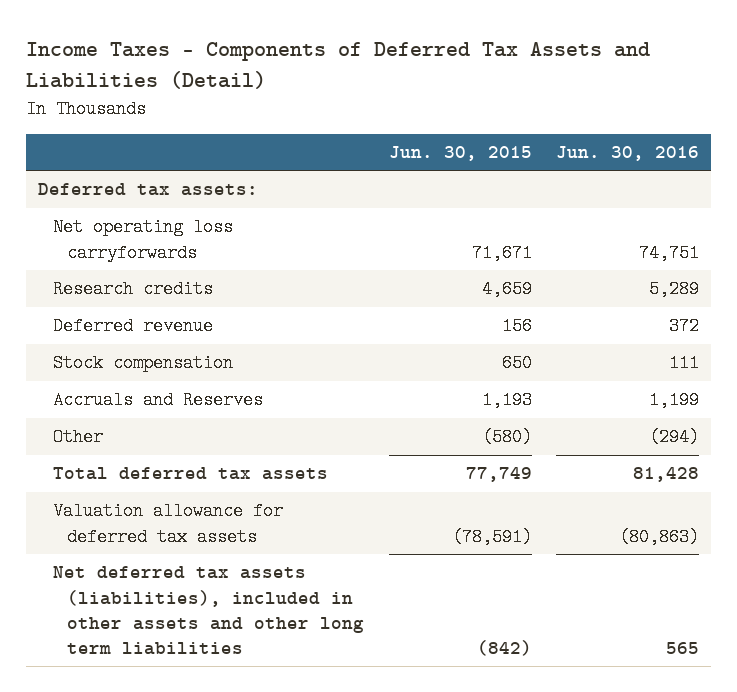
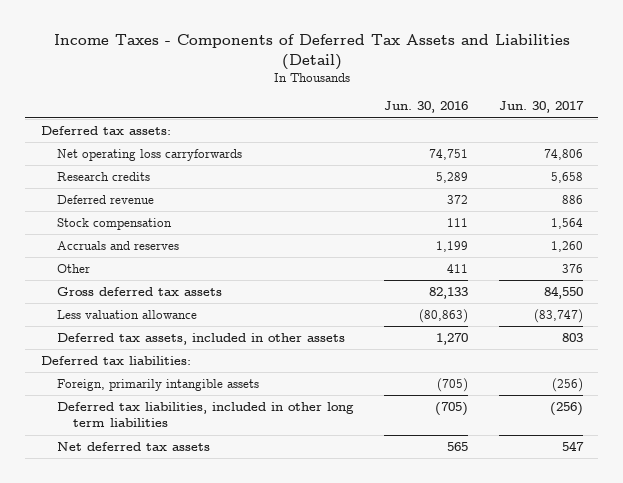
- | Jun. 30, 2015 | Jun. 30, 2016
+ | Jun. 30, 2016 | Jun. 30, 2017
- Accruals and Reserves | 1,193 | 1,199
- Other | (580) | (294)
- Total deferred tax assets | 77,749 | 81,428
- Valuation allowance for deferred tax assets | (78,591) | (80,863)
- Net deferred tax assets (liabilities), included in other assets and other long term liabilities | (842) | 565
+ Accruals and reserves | 1,199 | 1,260
+ Other | 411 | 376
+ Gross deferred tax assets | 82,133 | 84,550
+ Less valuation allowance | (80,863) | (83,747)
+ Deferred tax assets, included in other assets | 1,270 | 803
+ Deferred tax liabilities:
+ Foreign, primarily intangible assets | (705) | (256)
+ Deferred tax liabilities, included in other long term liabilities | (705) | (256)
+ Net deferred tax assets | 565 | 547

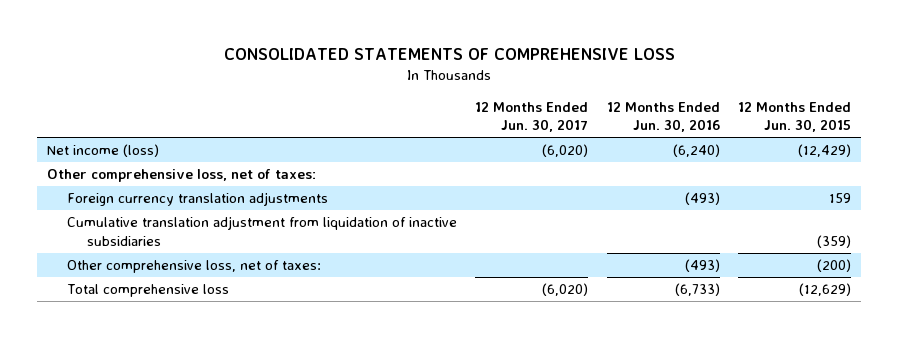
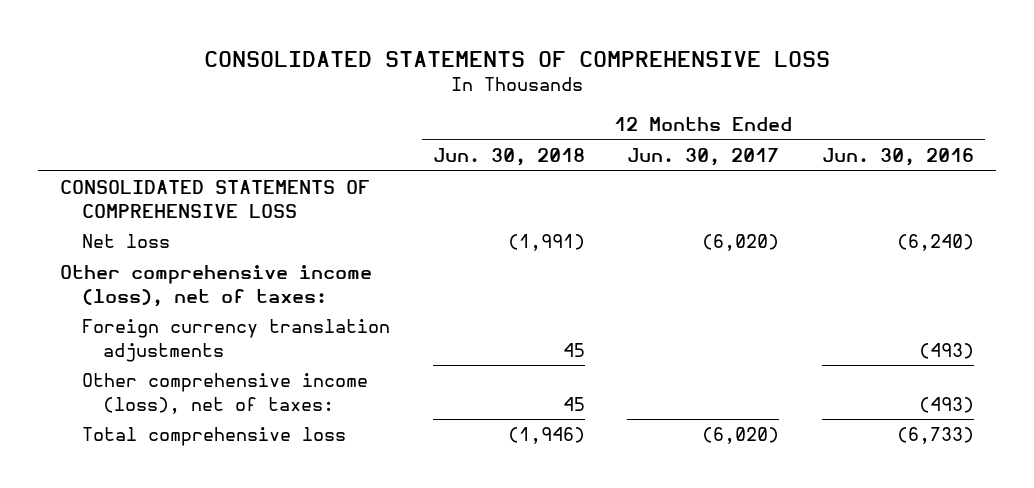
- | 12 Months Ended Jun. 30, 2017 | 12 Months Ended Jun. 30, 2016 | 12 Months Ended Jun. 30, 2015
+ | 12 Months Ended Jun. 30, 2018 | 12 Months Ended Jun. 30, 2017 | 12 Months Ended Jun. 30, 2016
- Net income (loss) | (6,020) | (6,240) | (12,429)
- Other comprehensive loss, net of taxes:
+ CONSOLIDATED STATEMENTS OF COMPREHENSIVE LOSS
+ Net loss | (1,991) | (6,020) | (6,240)
+ Other comprehensive income (loss), net of taxes:
- Cumulative translation adjustment from liquidation of inactive subsidiaries | | | (359)
- Other comprehensive loss, net of taxes: | | (493) | (200)
+ Other comprehensive income (loss), net of taxes: | 45 | | (493)

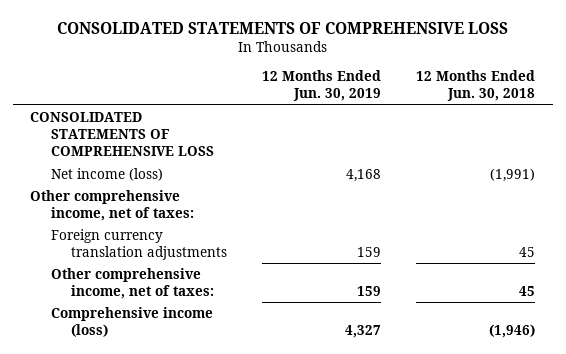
- | 12 Months Ended Jun. 30, 2018 | 12 Months Ended Jun. 30, 2017 | 12 Months Ended Jun. 30, 2016
+ | 12 Months Ended Jun. 30, 2019 | 12 Months Ended Jun. 30, 2018
- Net loss | (1,991) | (6,020) | (6,240)
- Other comprehensive income (loss), net of taxes:
+ Net income (loss) | 4,168 | (1,991)
+ Other comprehensive income, net of taxes:
- Other comprehensive income (loss), net of taxes: | 45 | | (493)
- Total comprehensive loss | (1,946) | (6,020) | (6,733)
+ Other comprehensive income, net of taxes: | 159 | 45
+ Comprehensive income (loss) | 4,327 | (1,946)

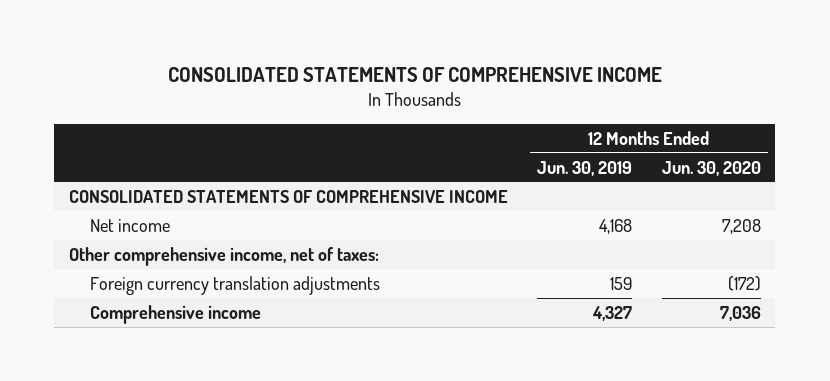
- CONSOLIDATED STATEMENTS OF COMPREHENSIVE LOSS
+ CONSOLIDATED STATEMENTS OF COMPREHENSIVE INCOME
- | 12 Months Ended Jun. 30, 2019 | 12 Months Ended Jun. 30, 2018
+ | 12 Months Ended Jun. 30, 2019 | 12 Months Ended Jun. 30, 2020
- CONSOLIDATED STATEMENTS OF COMPREHENSIVE LOSS
- Net income (loss) | 4,168 | (1,991)
+ CONSOLIDATED STATEMENTS OF COMPREHENSIVE INCOME
+ Net income | 4,168 | 7,208
- Other comprehensive income, net of taxes: | 159 | 45
- Comprehensive income (loss) | 4,327 | (1,946)
+ Comprehensive income | 4,327 | 7,036

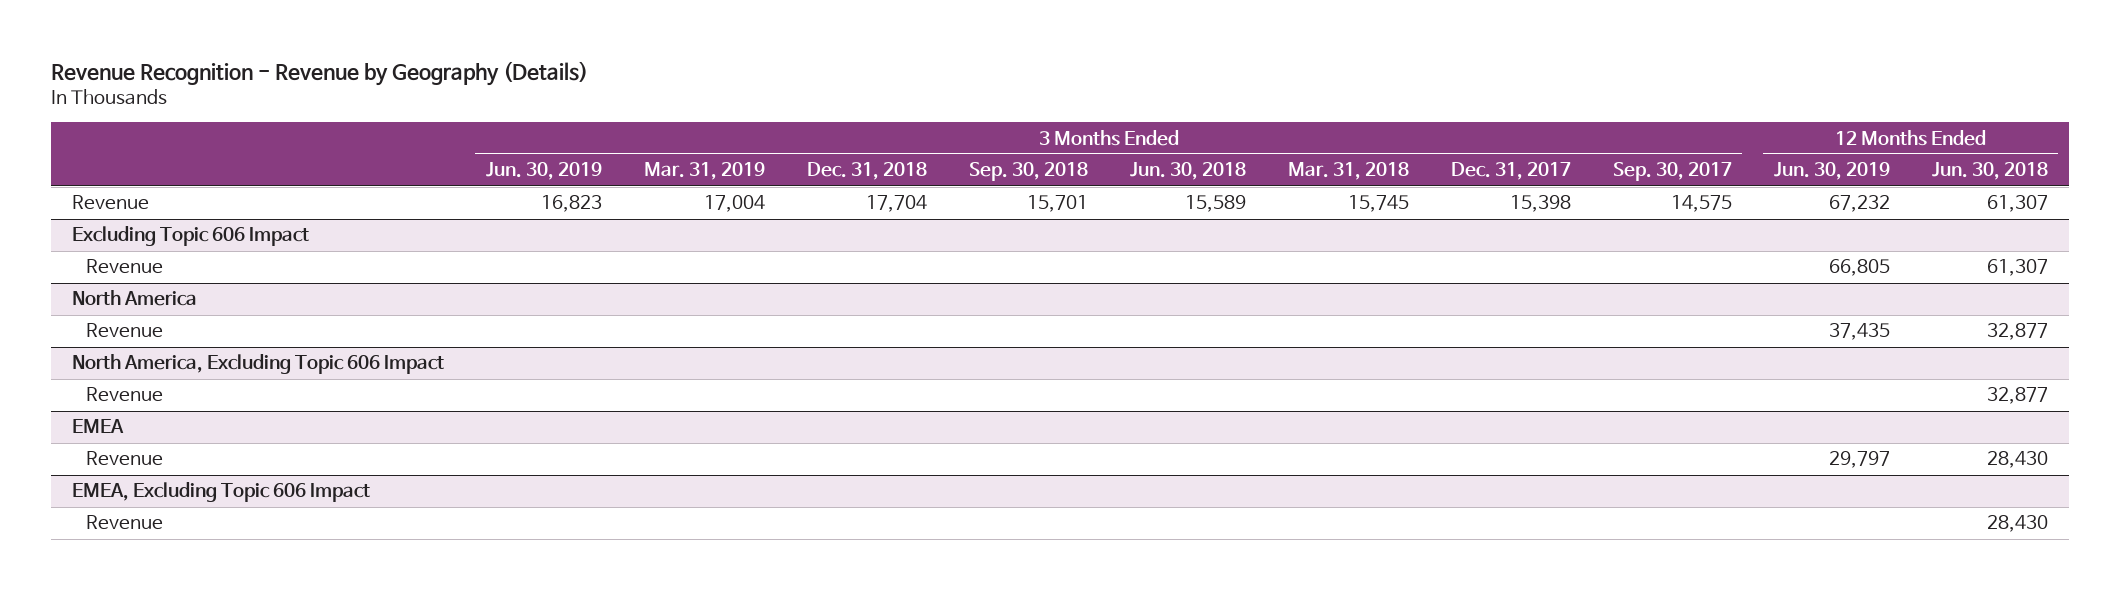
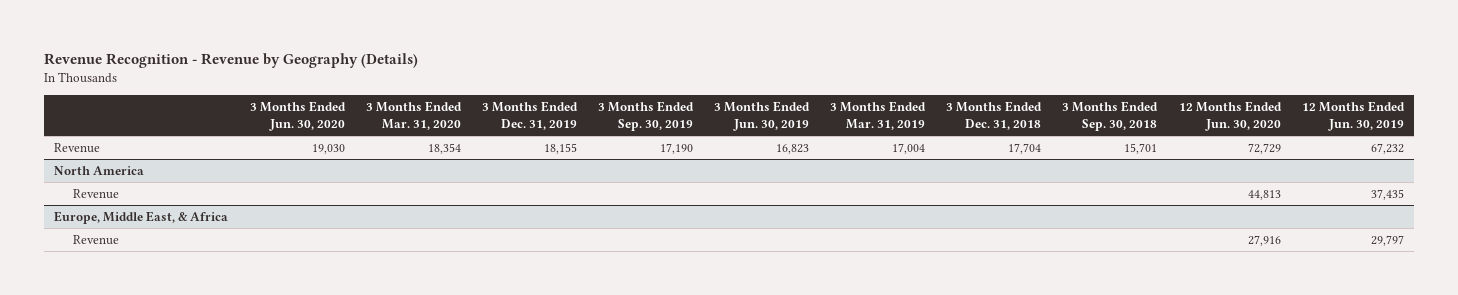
- | 3 Months Ended Jun. 30, 2019 | 3 Months Ended Mar. 31, 2019 | 3 Months Ended Dec. 31, 2018 | 3 Months Ended Sep. 30, 2018 | 3 Months Ended Jun. 30, 2018 | 3 Months Ended Mar. 31, 2018 | 3 Months Ended Dec. 31, 2017 | 3 Months Ended Sep. 30, 2017 | 12 Months Ended Jun. 30, 2019 | 12 Months Ended Jun. 30, 2018
+ | 3 Months Ended Jun. 30, 2020 | 3 Months Ended Mar. 31, 2020 | 3 Months Ended Dec. 31, 2019 | 3 Months Ended Sep. 30, 2019 | 3 Months Ended Jun. 30, 2019 | 3 Months Ended Mar. 31, 2019 | 3 Months Ended Dec. 31, 2018 | 3 Months Ended Sep. 30, 2018 | 12 Months Ended Jun. 30, 2020 | 12 Months Ended Jun. 30, 2019
- Excluding Topic 606 Impact
- Revenue | | | | | | | | | 66,805 | 61,307
- North America, Excluding Topic 606 Impact
- Revenue | | | | | | | | | | 32,877
- EMEA
+ Europe, Middle East, & Africa
- EMEA, Excluding Topic 606 Impact
- Revenue | | | | | | | | | | 28,430

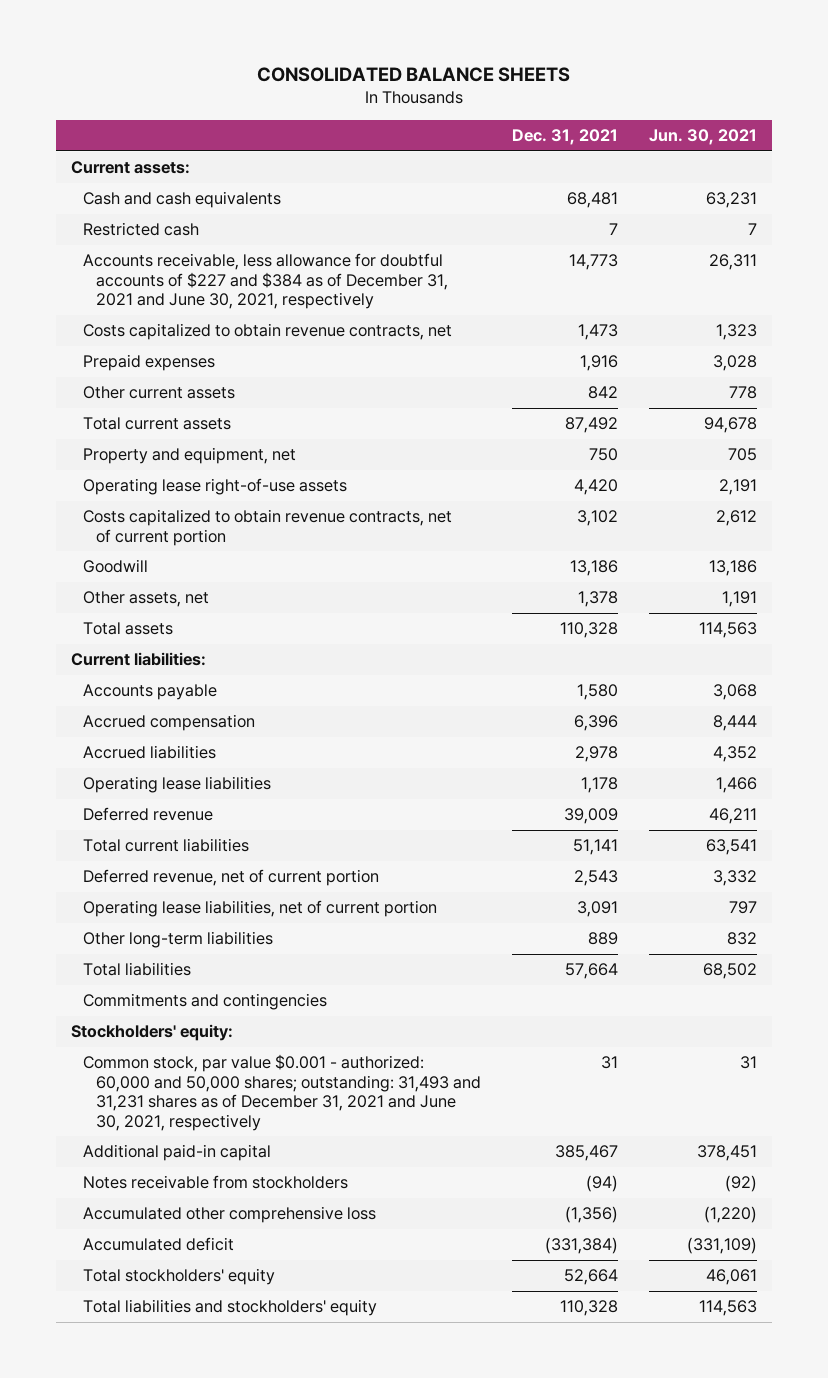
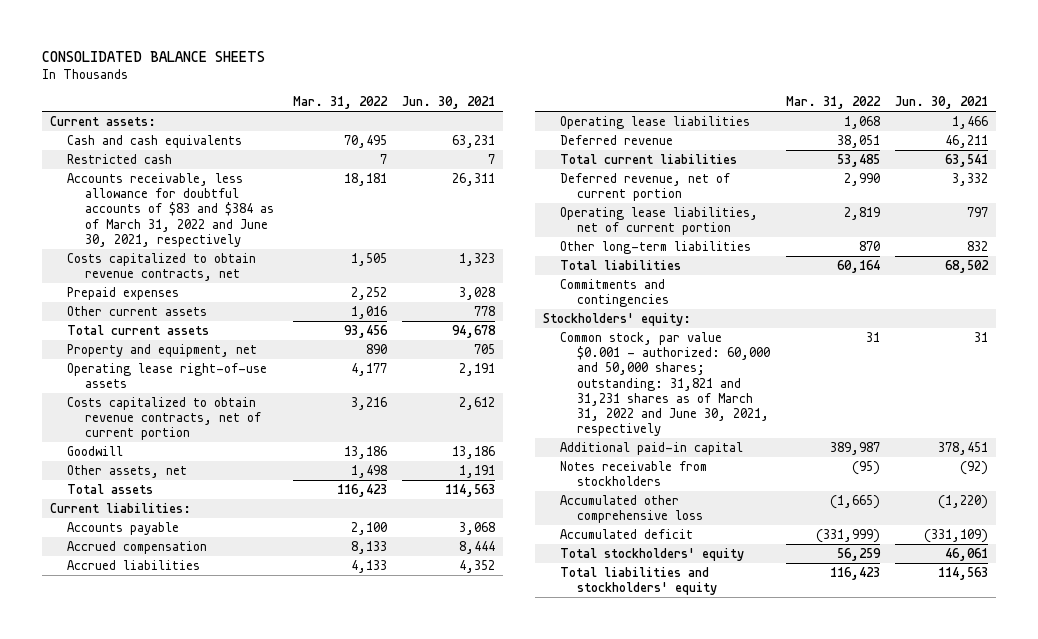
- | Dec. 31, 2021 | Jun. 30, 2021
+ | Mar. 31, 2022 | Jun. 30, 2021
- Accounts receivable, less allowance for doubtful accounts of $227 and $384 as of December 31, 2021 and June 30, 2021, respectively | 14,773 | 26,311
+ Accounts receivable, less allowance for doubtful accounts of $83 and $384 as of March 31, 2022 and June 30, 2021, respectively | 18,181 | 26,311
- Common stock, par value $0.001 - authorized: 60,000 and 50,000 shares; outstanding: 31,493 and 31,231 shares as of December 31, 2021 and June 30, 2021, respectively | 31 | 31
+ Common stock, par value $0.001 - authorized: 60,000 and 50,000 shares; outstanding: 31,821 and 31,231 shares as of March 31, 2022 and June 30, 2021, respectively | 31 | 31

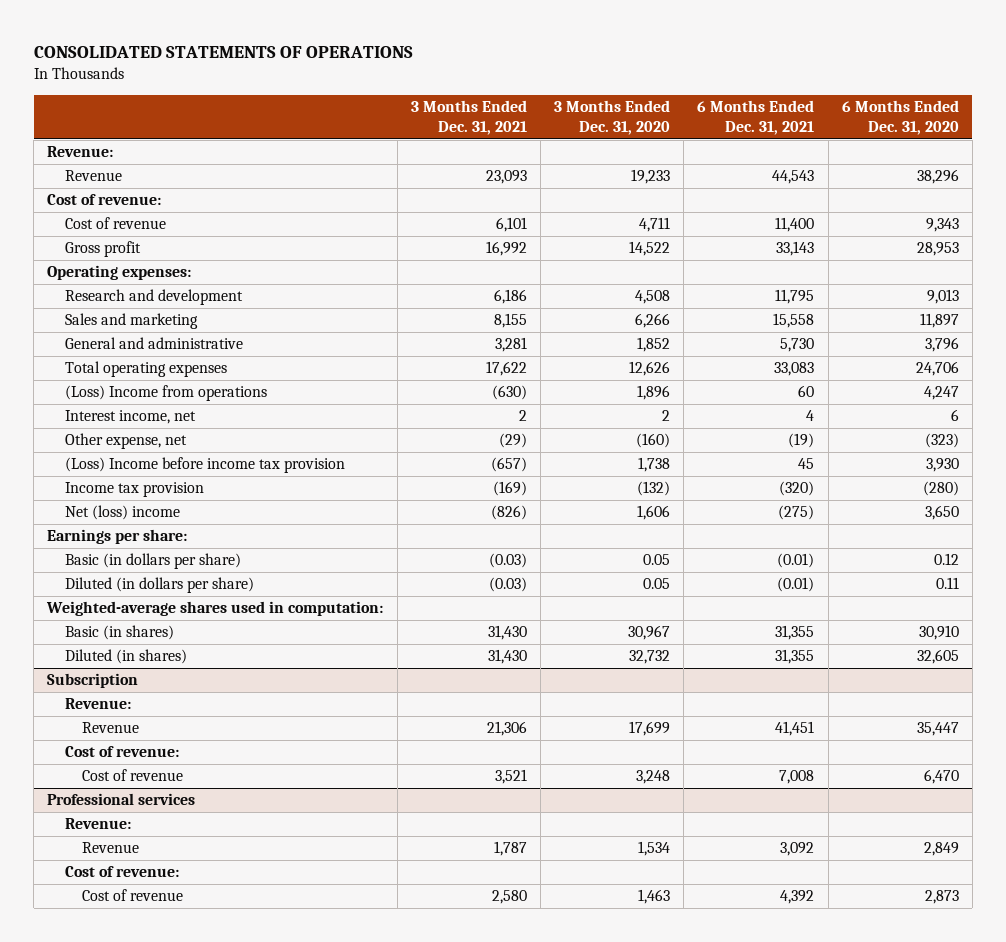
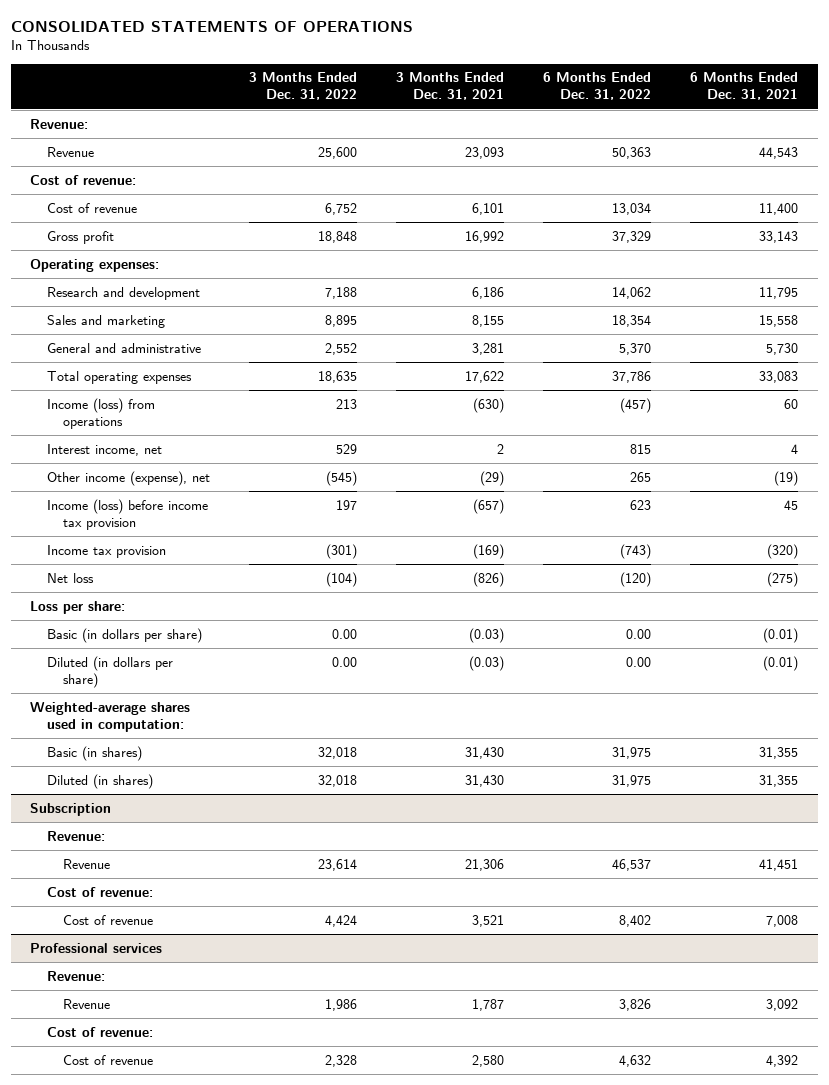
- | 3 Months Ended Dec. 31, 2021 | 3 Months Ended Dec. 31, 2020 | 6 Months Ended Dec. 31, 2021 | 6 Months Ended Dec. 31, 2020
+ | 3 Months Ended Dec. 31, 2022 | 3 Months Ended Dec. 31, 2021 | 6 Months Ended Dec. 31, 2022 | 6 Months Ended Dec. 31, 2021
- (Loss) Income from operations | (630) | 1,896 | 60 | 4,247
+ Income (loss) from operations | 213 | (630) | (457) | 60
- Other expense, net | (29) | (160) | (19) | (323)
- (Loss) Income before income tax provision | (657) | 1,738 | 45 | 3,930
+ Other income (expense), net | (545) | (29) | 265 | (19)
+ Income (loss) before income tax provision | 197 | (657) | 623 | 45
- Net (loss) income | (826) | 1,606 | (275) | 3,650
- Earnings per share:
+ Net loss | (104) | (826) | (120) | (275)
+ Loss per share:

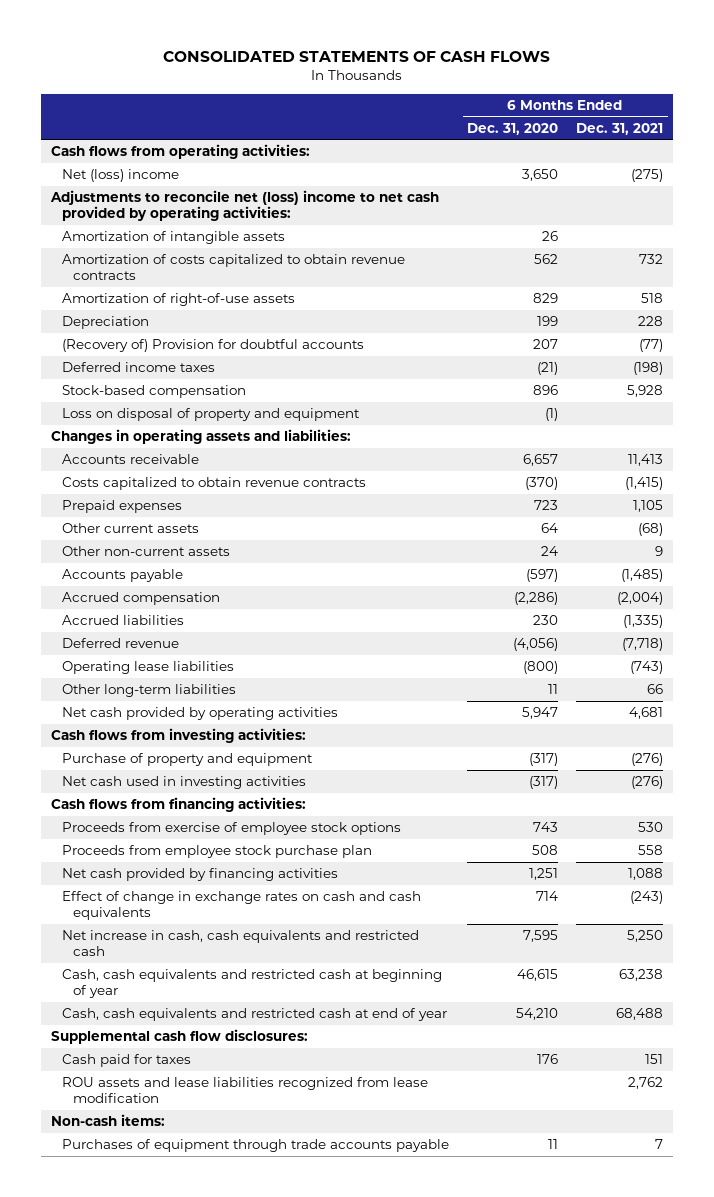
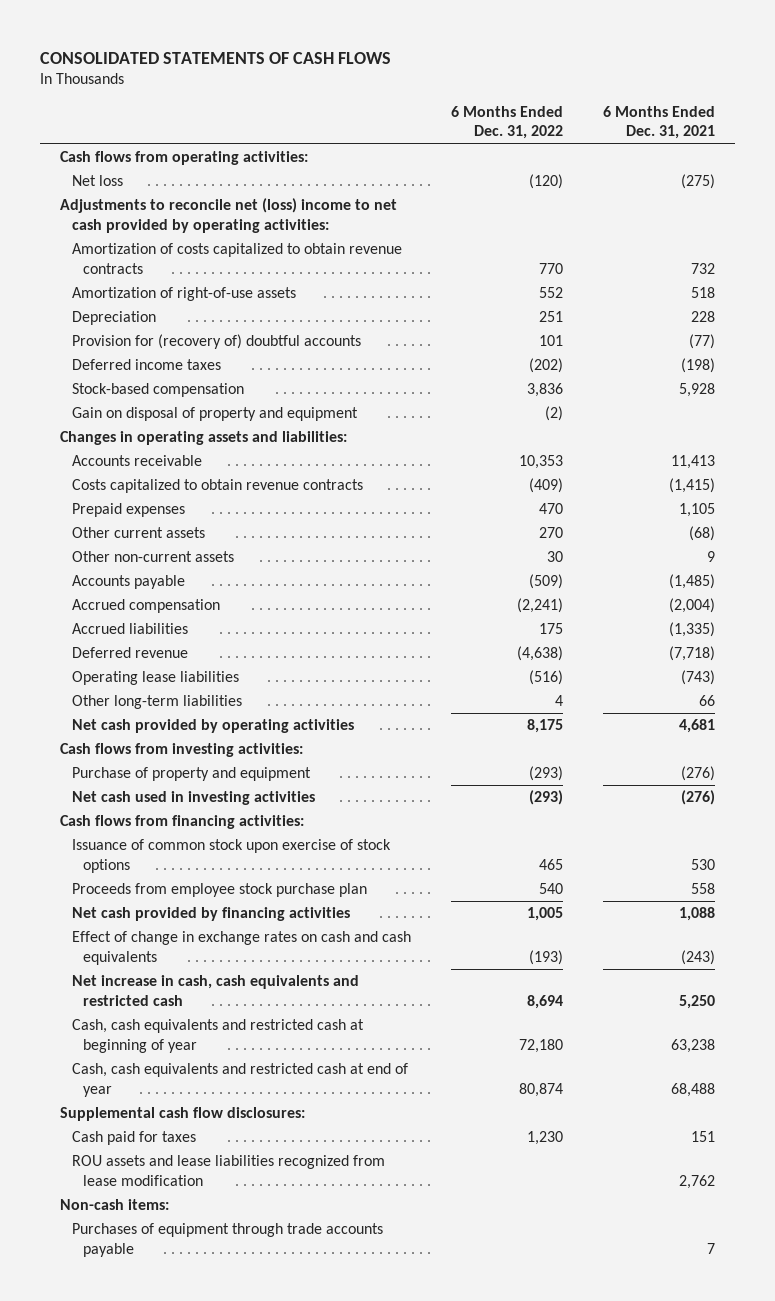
- | 6 Months Ended Dec. 31, 2020 | 6 Months Ended Dec. 31, 2021
+ | 6 Months Ended Dec. 31, 2022 | 6 Months Ended Dec. 31, 2021
- Net (loss) income | 3,650 | (275)
+ Net loss | (120) | (275)
- Amortization of intangible assets | 26 |
- (Recovery of) Provision for doubtful accounts | 207 | (77)
+ Provision for (recovery of) doubtful accounts | 101 | (77)
- Loss on disposal of property and equipment | (1) |
+ Gain on disposal of property and equipment | (2) |
- Proceeds from exercise of employee stock options | 743 | 530
+ Issuance of common stock upon exercise of stock options | 465 | 530

